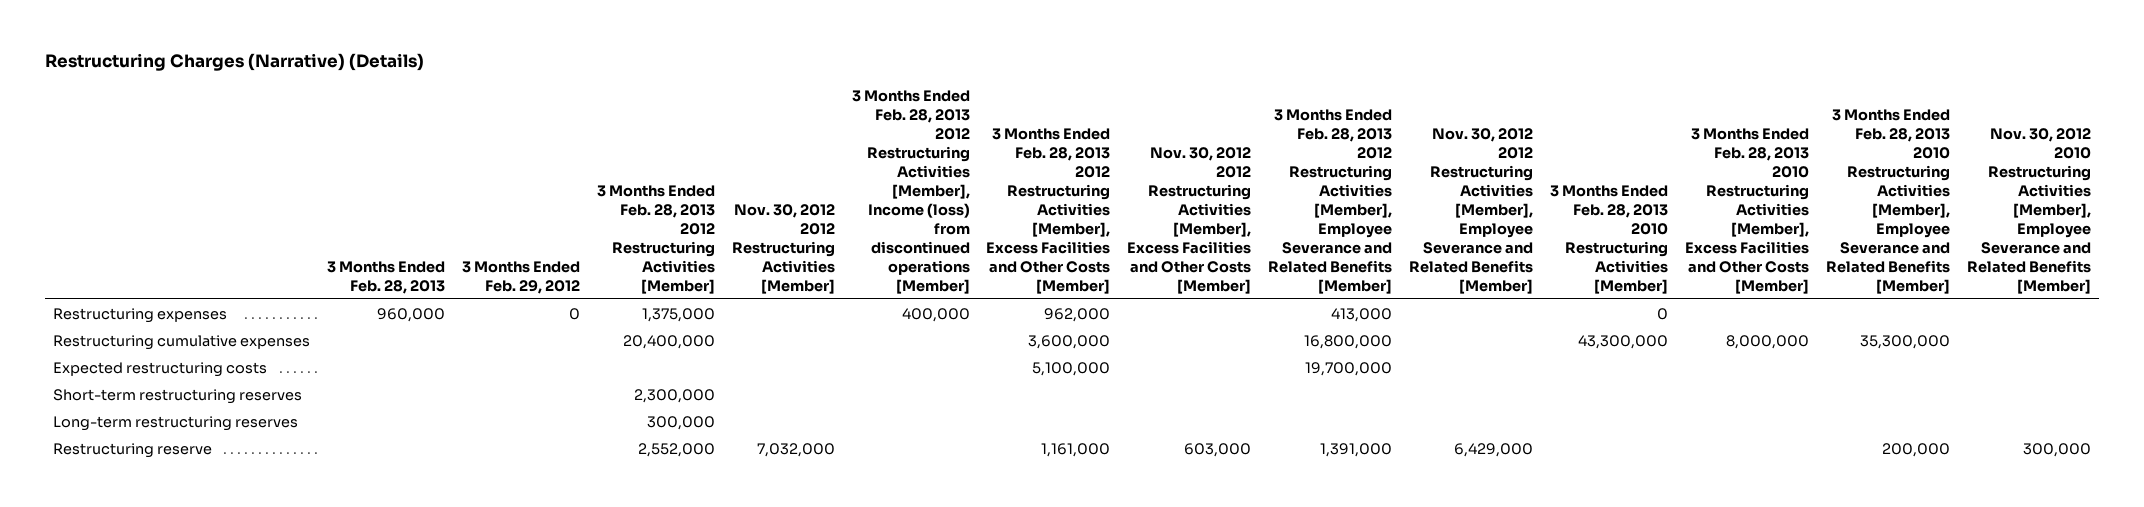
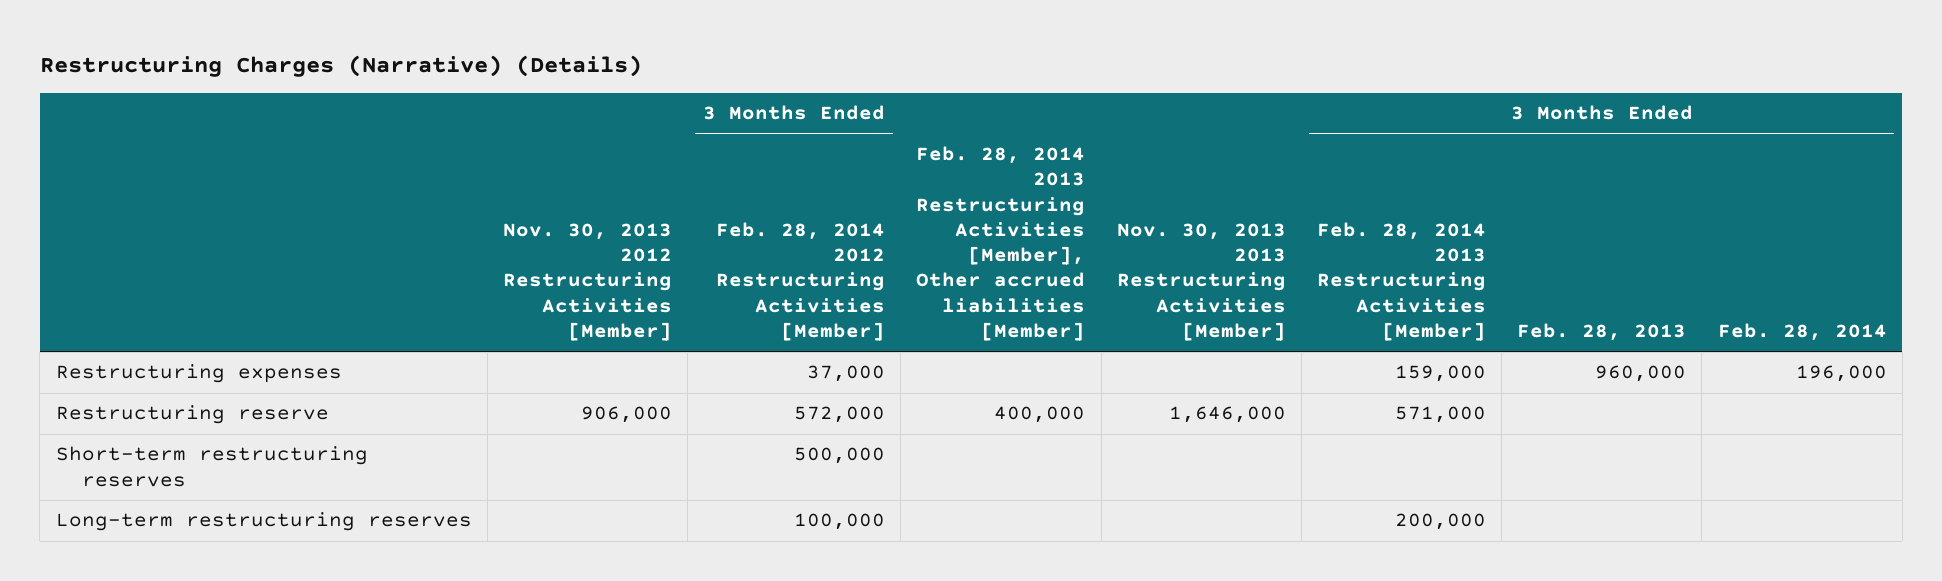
- | 3 Months Ended Feb. 28, 2013 | 3 Months Ended Feb. 29, 2012 | 3 Months Ended Feb. 28, 2013 2012 Restructuring Activities [Member] | Nov. 30, 2012 2012 Restructuring Activities [Member] | 3 Months Ended Feb. 28, 2013 2012 Restructuring Activities [Member], Income (loss) from discontinued operations [Member] | 3 Months Ended Feb. 28, 2013 2012 Restructuring Activities [Member], Excess Facilities and Other Costs [Member] | Nov. 30, 2012 2012 Restructuring Activities [Member], Excess Facilities and Other Costs [Member] | 3 Months Ended Feb. 28, 2013 2012 Restructuring Activities [Member], Employee Severance and Related Benefits [Member] | Nov. 30, 2012 2012 Restructuring Activities [Member], Employee Severance and Related Benefits [Member] | 3 Months Ended Feb. 28, 2013 2010 Restructuring Activities [Member] | 3 Months Ended Feb. 28, 2013 2010 Restructuring Activities [Member], Excess Facilities and Other Costs [Member] | 3 Months Ended Feb. 28, 2013 2010 Restructuring Activities [Member], Employee Severance and Related Benefits [Member] | Nov. 30, 2012 2010 Restructuring Activities [Member], Employee Severance and Related Benefits [Member]
+ | Nov. 30, 2013 2012 Restructuring Activities [Member] | 3 Months Ended Feb. 28, 2014 2012 Restructuring Activities [Member] | Feb. 28, 2014 2013 Restructuring Activities [Member], Other accrued liabilities [Member] | Nov. 30, 2013 2013 Restructuring Activities [Member] | 3 Months Ended Feb. 28, 2014 2013 Restructuring Activities [Member] | 3 Months Ended Feb. 28, 2013 | 3 Months Ended Feb. 28, 2014
- Restructuring cumulative expenses | | | 20,400,000 | | | 3,600,000 | | 16,800,000 | | 43,300,000 | 8,000,000 | 35,300,000 |
- Expected restructuring costs | | | | | | 5,100,000 | | 19,700,000 | | | | |
moved up: Restructuring reserve | 906,000 | 572,000 | 400,000 | 1,646,000 | 571,000 | |

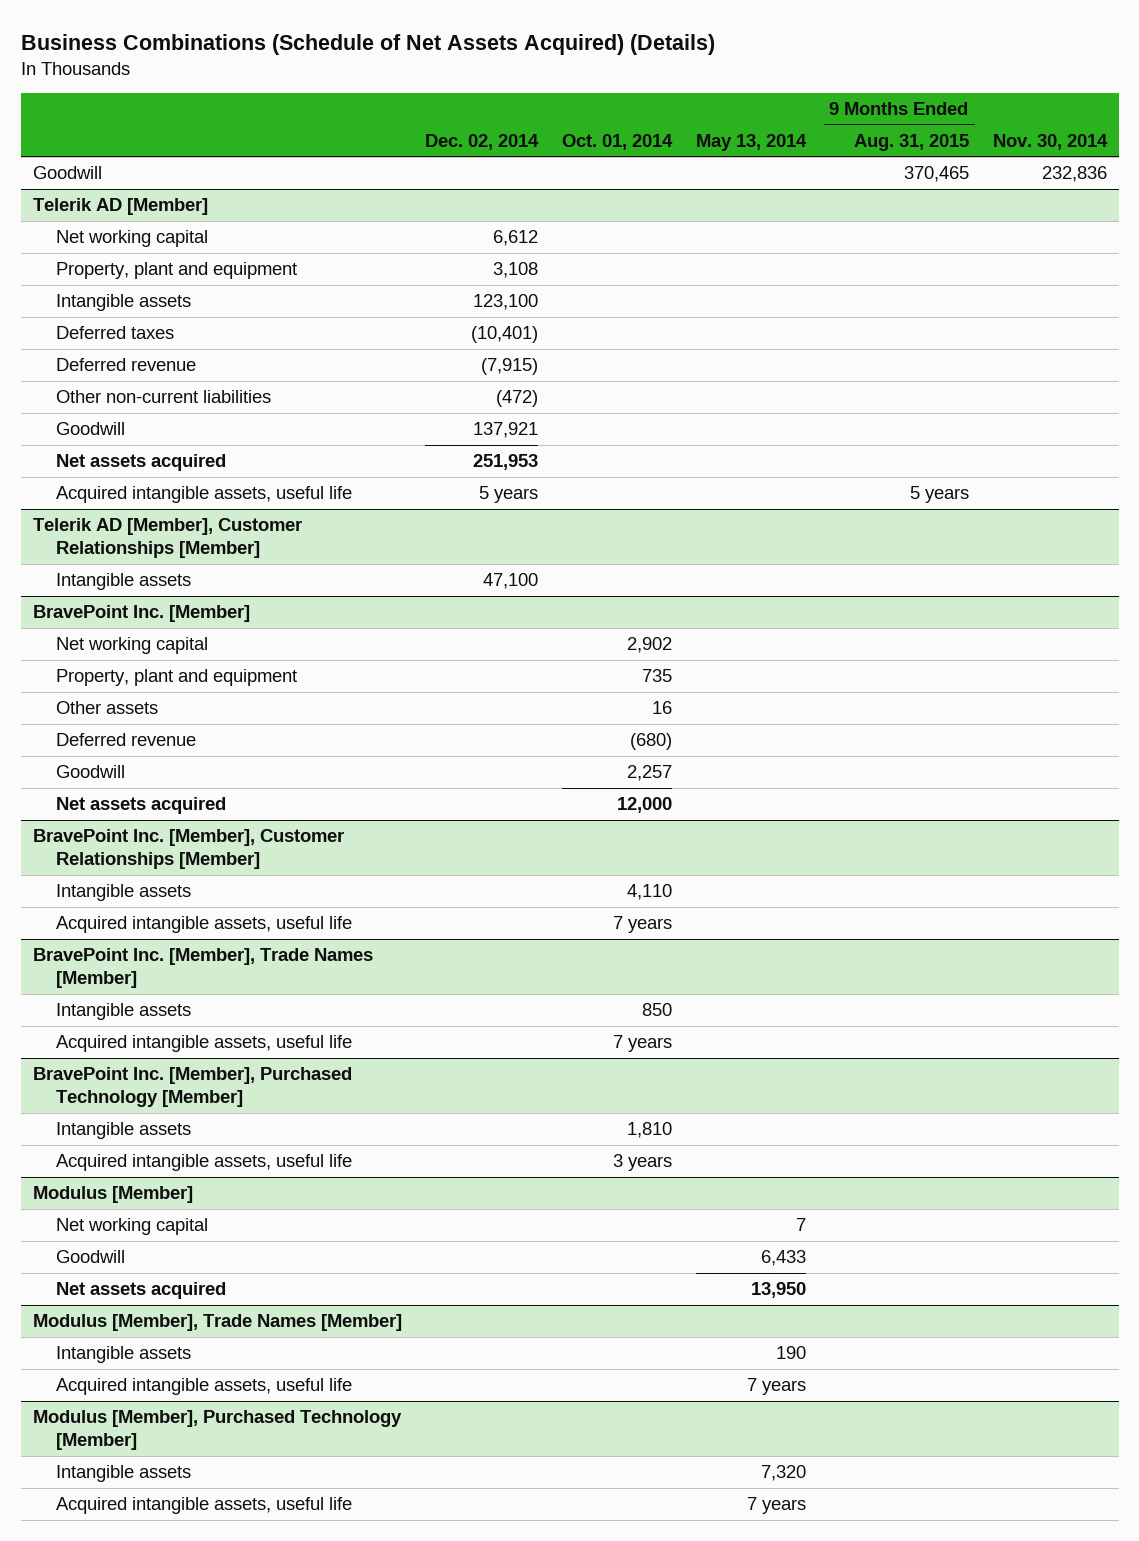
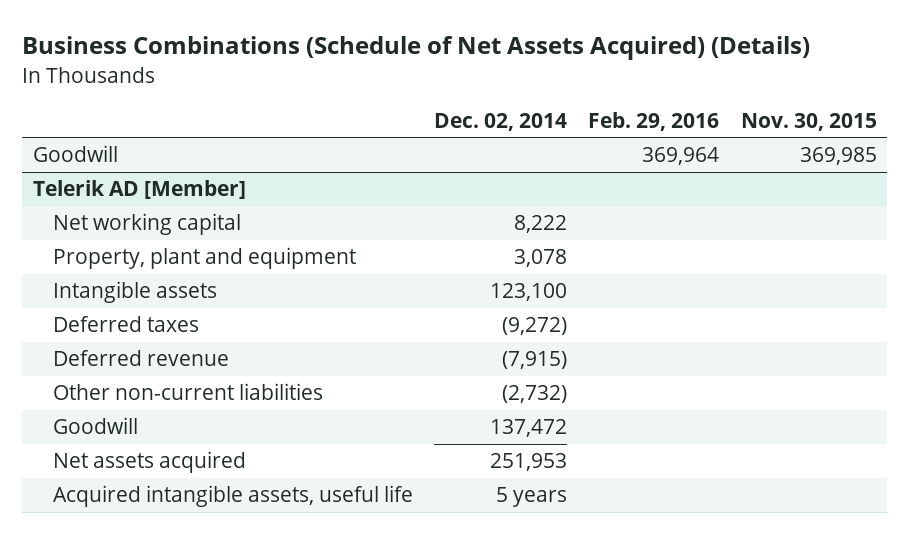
- | Dec. 02, 2014 | Oct. 01, 2014 | May 13, 2014 | 9 Months Ended Aug. 31, 2015 | Nov. 30, 2014
+ | Dec. 02, 2014 | Feb. 29, 2016 | Nov. 30, 2015
@ Telerik AD [Member]
- Net working capital | 6,612 | | | |
- Property, plant and equipment | 3,108 | | | |
+ Net working capital | 8,222 | |
+ Property, plant and equipment | 3,078 | |
- Deferred taxes | (10,401) | | | |
+ Deferred taxes | (9,272) | |
- Other non-current liabilities | (472) | | | |
- Goodwill | 137,921 | | | |
+ Other non-current liabilities | (2,732) | |
+ Goodwill | 137,472 | |
- Telerik AD [Member], Customer Relationships [Member]
- Intangible assets | 47,100 | | | |
- BravePoint Inc. [Member]
- Net working capital | | 2,902 | | |
- Property, plant and equipment | | 735 | | |
- Other assets | | 16 | | |
- Deferred revenue | | (680) | | |
- Goodwill | | 2,257 | | |
- Net assets acquired | | 12,000 | | |
- BravePoint Inc. [Member], Customer Relationships [Member]
- Intangible assets | | 4,110 | | |
- Acquired intangible assets, useful life | | 7 years | | |
- BravePoint Inc. [Member], Trade Names [Member]
- Intangible assets | | 850 | | |
- Acquired intangible assets, useful life | | 7 years | | |
- BravePoint Inc. [Member], Purchased Technology [Member]
- Intangible assets | | 1,810 | | |
- Acquired intangible assets, useful life | | 3 years | | |
- Modulus [Member]
- Net working capital | | | 7 | |
- Goodwill | | | 6,433 | |
- Net assets acquired | | | 13,950 | |
- Modulus [Member], Trade Names [Member]
- Intangible assets | | | 190 | |
- Acquired intangible assets, useful life | | | 7 years | |
- Modulus [Member], Purchased Technology [Member]
- Intangible assets | | | 7,320 | |
- Acquired intangible assets, useful life | | | 7 years | |

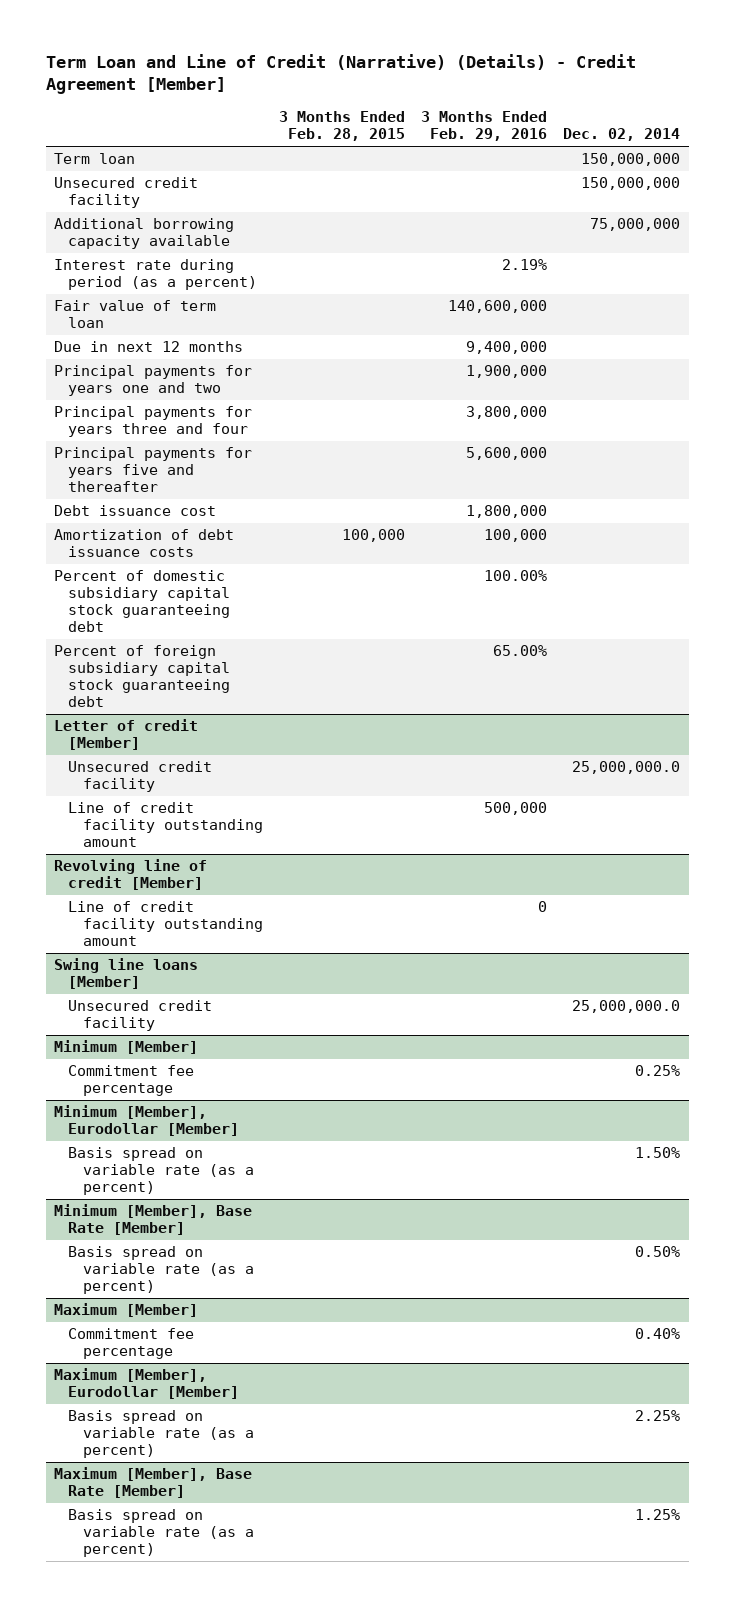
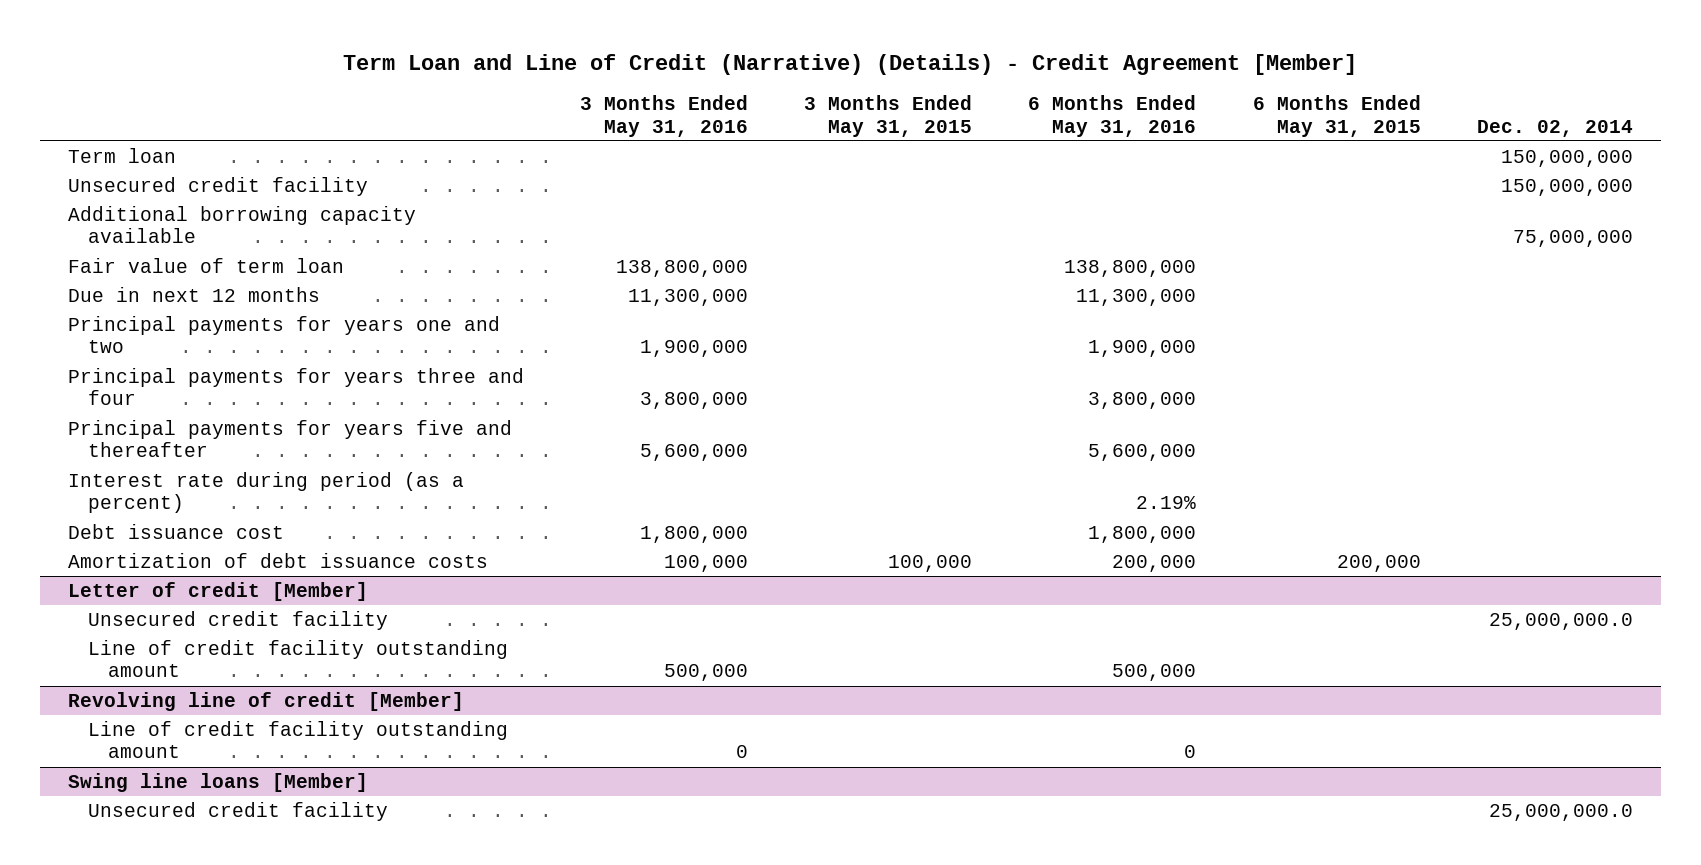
- | 3 Months Ended Feb. 28, 2015 | 3 Months Ended Feb. 29, 2016 | Dec. 02, 2014
+ | 3 Months Ended May 31, 2016 | 3 Months Ended May 31, 2015 | 6 Months Ended May 31, 2016 | 6 Months Ended May 31, 2015 | Dec. 02, 2014
moved down: Interest rate during period (as a percent) | | | 2.19% | |
- Percent of domestic subsidiary capital stock guaranteeing debt | | 100.00% |
- Percent of foreign subsidiary capital stock guaranteeing debt | | 65.00% |
- Minimum [Member]
- Commitment fee percentage | | | 0.25%
- Minimum [Member], Eurodollar [Member]
- Basis spread on variable rate (as a percent) | | | 1.50%
- Minimum [Member], Base Rate [Member]
- Basis spread on variable rate (as a percent) | | | 0.50%
- Maximum [Member]
- Commitment fee percentage | | | 0.40%
- Maximum [Member], Eurodollar [Member]
- Basis spread on variable rate (as a percent) | | | 2.25%
- Maximum [Member], Base Rate [Member]
- Basis spread on variable rate (as a percent) | | | 1.25%

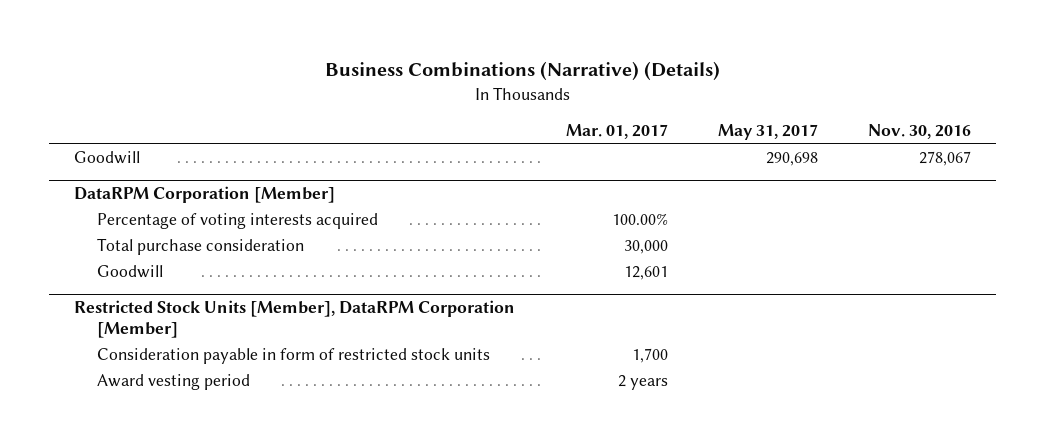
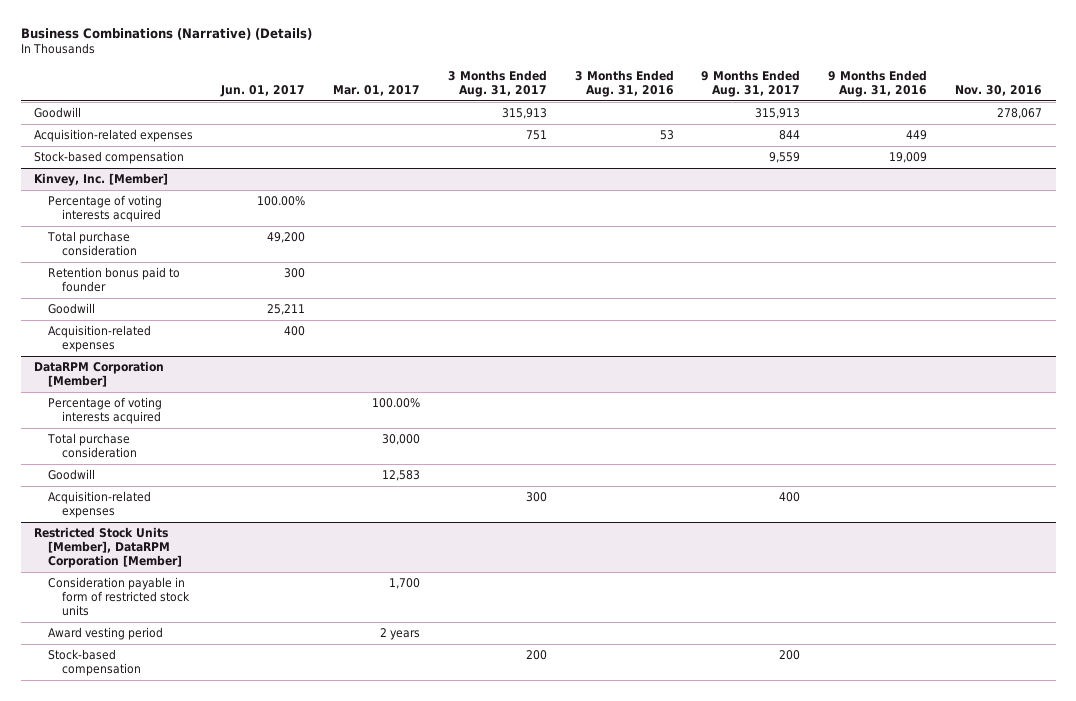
- | Mar. 01, 2017 | May 31, 2017 | Nov. 30, 2016
+ | Jun. 01, 2017 | Mar. 01, 2017 | 3 Months Ended Aug. 31, 2017 | 3 Months Ended Aug. 31, 2016 | 9 Months Ended Aug. 31, 2017 | 9 Months Ended Aug. 31, 2016 | Nov. 30, 2016
+ Acquisition-related expenses | | | 751 | 53 | 844 | 449 |
+ Stock-based compensation | | | | | 9,559 | 19,009 |
+ Kinvey, Inc. [Member]
+ Percentage of voting interests acquired | 100.00% | | | | | |
+ Total purchase consideration | 49,200 | | | | | |
+ Retention bonus paid to founder | 300 | | | | | |
+ Goodwill | 25,211 | | | | | |
+ Acquisition-related expenses | 400 | | | | | |
@ DataRPM Corporation [Member]
- Goodwill | 12,601 | |
+ Goodwill | | 12,583 | | | | |
+ Acquisition-related expenses | | | 300 | | 400 | |
@ Restricted Stock Units [Member], DataRPM Corporation [Member]
+ Stock-based compensation | | | 200 | | 200 | |

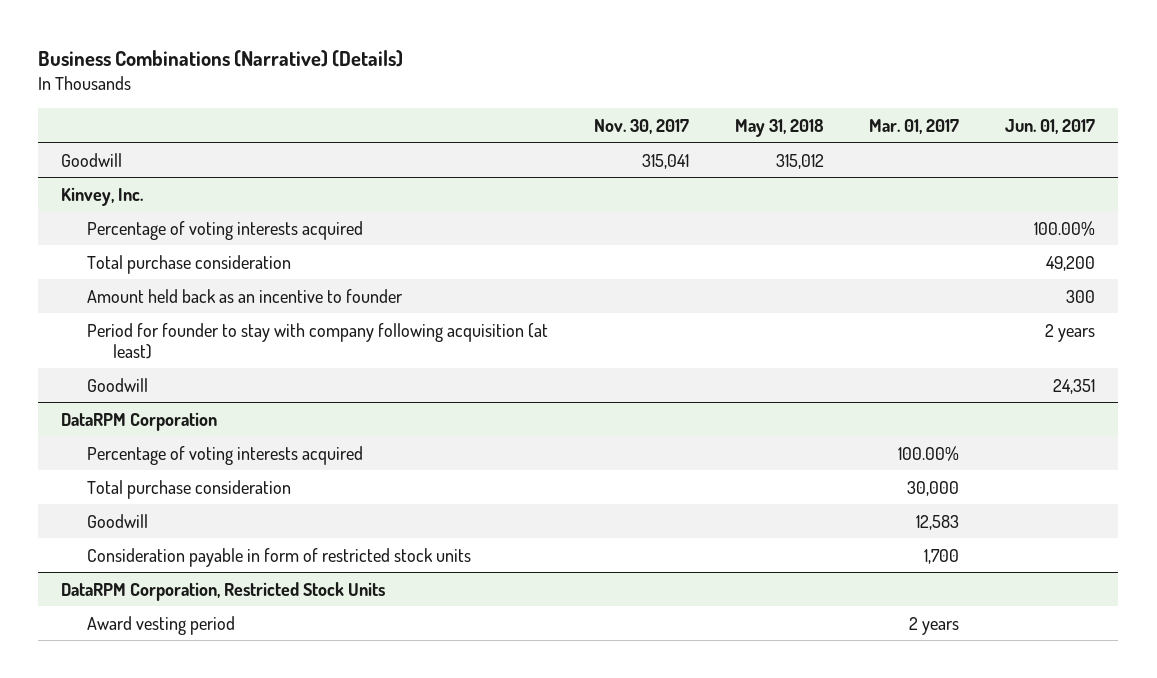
- | Jun. 01, 2017 | Mar. 01, 2017 | 3 Months Ended Aug. 31, 2017 | 3 Months Ended Aug. 31, 2016 | 9 Months Ended Aug. 31, 2017 | 9 Months Ended Aug. 31, 2016 | Nov. 30, 2016
+ | Nov. 30, 2017 | May 31, 2018 | Mar. 01, 2017 | Jun. 01, 2017
- Acquisition-related expenses | | | 751 | 53 | 844 | 449 |
- Stock-based compensation | | | | | 9,559 | 19,009 |
- Kinvey, Inc. [Member]
+ Kinvey, Inc.
- Retention bonus paid to founder | 300 | | | | | |
- Goodwill | 25,211 | | | | | |
- Acquisition-related expenses | 400 | | | | | |
- DataRPM Corporation [Member]
+ Amount held back as an incentive to founder | | | | 300
+ Period for founder to stay with company following acquisition (at least) | | | | 2 years
+ Goodwill | | | | 24,351
+ DataRPM Corporation
- Acquisition-related expenses | | | 300 | | 400 | |
- Restricted Stock Units [Member], DataRPM Corporation [Member]
- Consideration payable in form of restricted stock units | | 1,700 | | | | |
+ Consideration payable in form of restricted stock units | | | 1,700 |
+ DataRPM Corporation, Restricted Stock Units
- Stock-based compensation | | | 200 | | 200 | |

